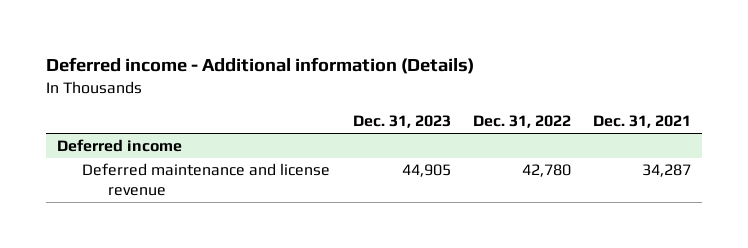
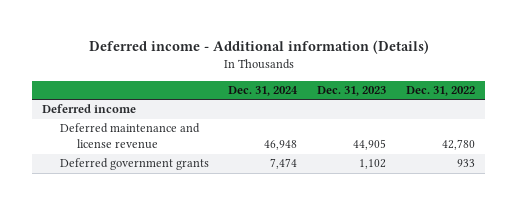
- | Dec. 31, 2023 | Dec. 31, 2022 | Dec. 31, 2021
+ | Dec. 31, 2024 | Dec. 31, 2023 | Dec. 31, 2022
+ Deferred government grants | 7,474 | 1,102 | 933

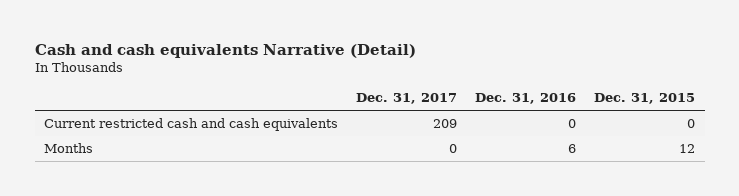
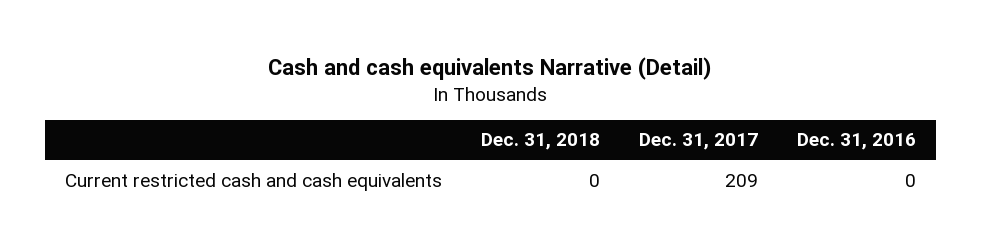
- | Dec. 31, 2017 | Dec. 31, 2016 | Dec. 31, 2015
+ | Dec. 31, 2018 | Dec. 31, 2017 | Dec. 31, 2016
- Months | 0 | 6 | 12

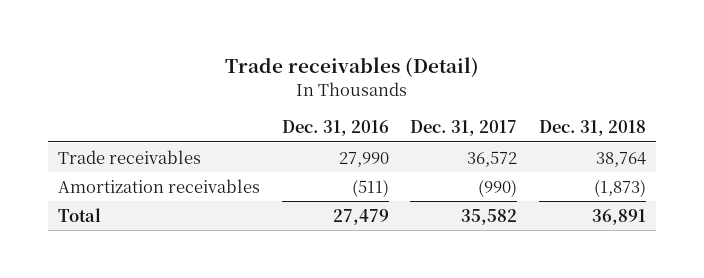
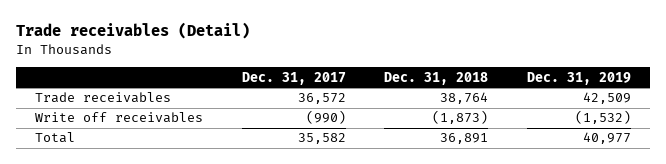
- | Dec. 31, 2016 | Dec. 31, 2017 | Dec. 31, 2018
+ | Dec. 31, 2017 | Dec. 31, 2018 | Dec. 31, 2019
- Amortization receivables | (511) | (990) | (1,873)
+ Write off receivables | (990) | (1,873) | (1,532)

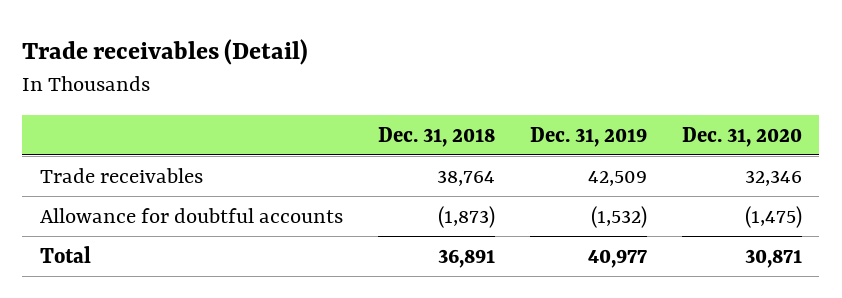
- | Dec. 31, 2017 | Dec. 31, 2018 | Dec. 31, 2019
+ | Dec. 31, 2018 | Dec. 31, 2019 | Dec. 31, 2020
- Write off receivables | (990) | (1,873) | (1,532)
+ Allowance for doubtful accounts | (1,873) | (1,532) | (1,475)

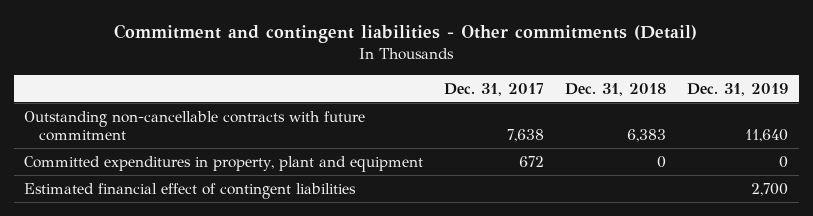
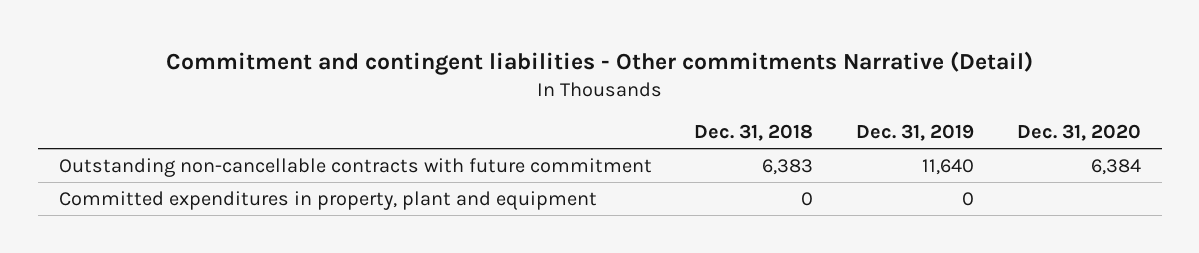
- Commitment and contingent liabilities - Other commitments (Detail)
+ Commitment and contingent liabilities - Other commitments Narrative (Detail)
- | Dec. 31, 2017 | Dec. 31, 2018 | Dec. 31, 2019
+ | Dec. 31, 2018 | Dec. 31, 2019 | Dec. 31, 2020
- Estimated financial effect of contingent liabilities | | | 2,700

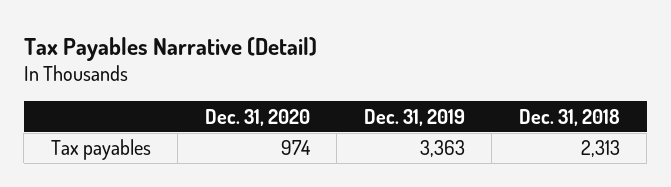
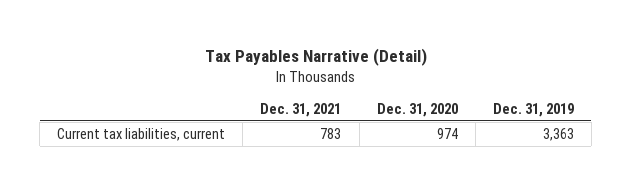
- | Dec. 31, 2020 | Dec. 31, 2019 | Dec. 31, 2018
+ | Dec. 31, 2021 | Dec. 31, 2020 | Dec. 31, 2019
- Tax payables | 974 | 3,363 | 2,313
+ Current tax liabilities, current | 783 | 974 | 3,363

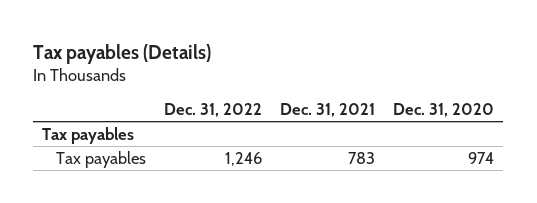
- Tax Payables Narrative (Detail)
+ Tax payables (Details)
- | Dec. 31, 2021 | Dec. 31, 2020 | Dec. 31, 2019
+ | Dec. 31, 2022 | Dec. 31, 2021 | Dec. 31, 2020
- Current tax liabilities, current | 783 | 974 | 3,363
+ Tax payables
+ Tax payables | 1,246 | 783 | 974

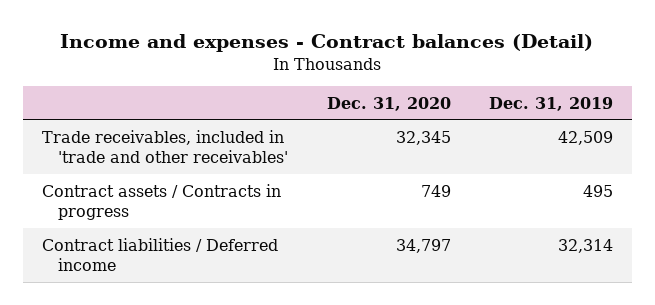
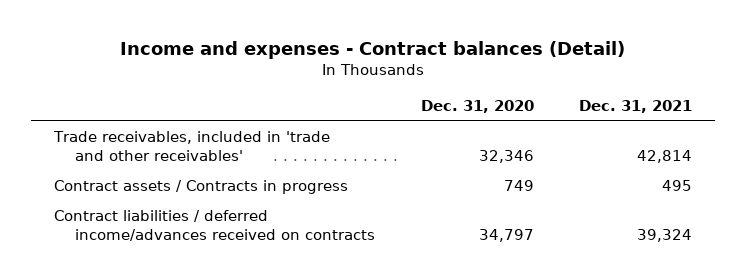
- | Dec. 31, 2020 | Dec. 31, 2019
+ | Dec. 31, 2020 | Dec. 31, 2021
- Trade receivables, included in 'trade and other receivables' | 32,345 | 42,509
+ Trade receivables, included in 'trade and other receivables' | 32,346 | 42,814
- Contract liabilities / Deferred income | 34,797 | 32,314
+ Contract liabilities / deferred income/advances received on contracts | 34,797 | 39,324

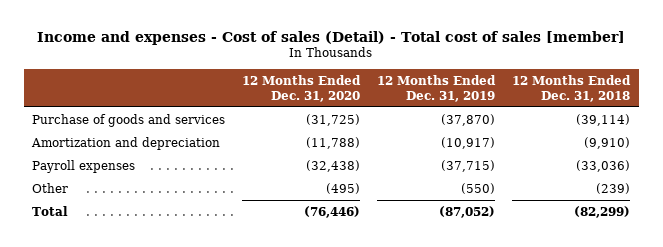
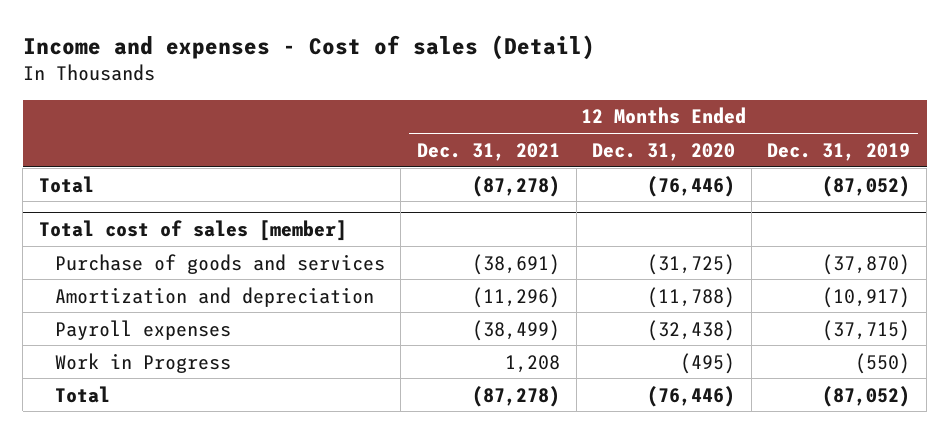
- Income and expenses - Cost of sales (Detail) - Total cost of sales [member]
+ Income and expenses - Cost of sales (Detail)
- | 12 Months Ended Dec. 31, 2020 | 12 Months Ended Dec. 31, 2019 | 12 Months Ended Dec. 31, 2018
+ | 12 Months Ended Dec. 31, 2021 | 12 Months Ended Dec. 31, 2020 | 12 Months Ended Dec. 31, 2019
+ Total | (87,278) | (76,446) | (87,052)
+ Total cost of sales [member]
- Other | (495) | (550) | (239)
+ Work in Progress | 1,208 | (495) | (550)

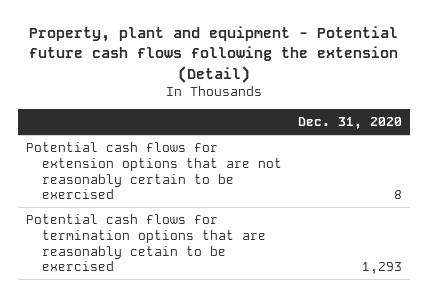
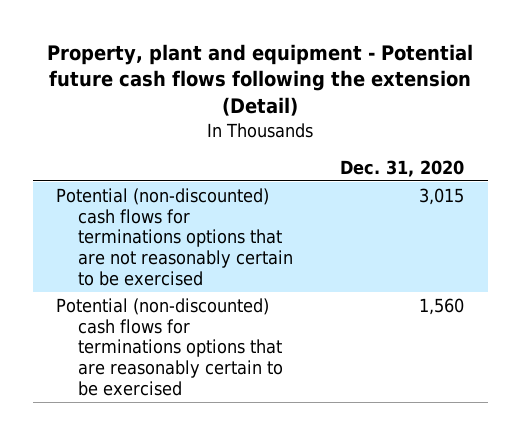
- Potential cash flows for extension options that are not reasonably certain to be exercised | 8
- Potential cash flows for termination options that are reasonably cetain to be exercised | 1,293
+ Potential (non-discounted) cash flows for terminations options that are not reasonably certain to be exercised | 3,015
+ Potential (non-discounted) cash flows for terminations options that are reasonably certain to be exercised | 1,560

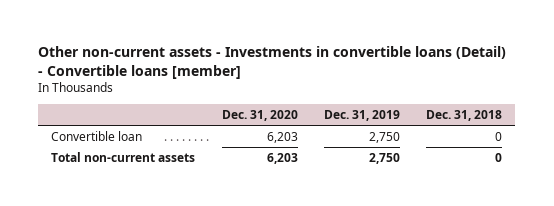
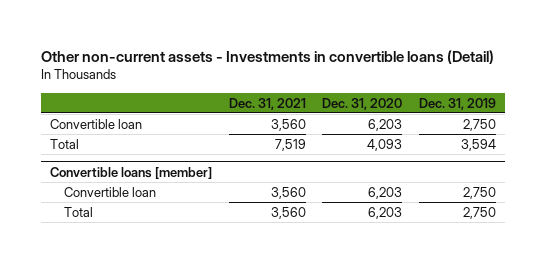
- Other non-current assets - Investments in convertible loans (Detail) - Convertible loans [member]
+ Other non-current assets - Investments in convertible loans (Detail)
- | Dec. 31, 2020 | Dec. 31, 2019 | Dec. 31, 2018
+ | Dec. 31, 2021 | Dec. 31, 2020 | Dec. 31, 2019
- Total non-current assets | 6,203 | 2,750 | 0
+ Total | 7,519 | 4,093 | 3,594
+ Convertible loans [member]
+ Convertible loan | 3,560 | 6,203 | 2,750
+ Total | 3,560 | 6,203 | 2,750

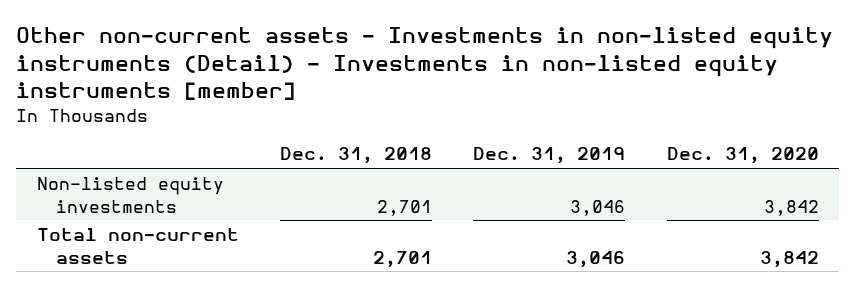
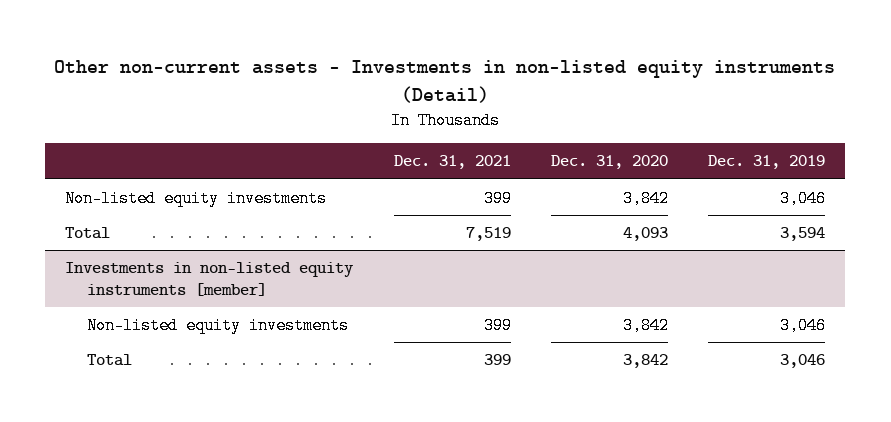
- Other non-current assets - Investments in non-listed equity instruments (Detail) - Investments in non-listed equity instruments [member]
+ Other non-current assets - Investments in non-listed equity instruments (Detail)
- | Dec. 31, 2018 | Dec. 31, 2019 | Dec. 31, 2020
+ | Dec. 31, 2021 | Dec. 31, 2020 | Dec. 31, 2019
- Total non-current assets | 2,701 | 3,046 | 3,842
+ Total | 7,519 | 4,093 | 3,594
+ Investments in non-listed equity instruments [member]
+ Non-listed equity investments | 399 | 3,842 | 3,046
+ Total | 399 | 3,842 | 3,046

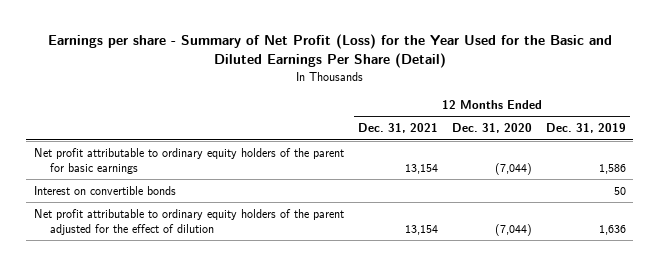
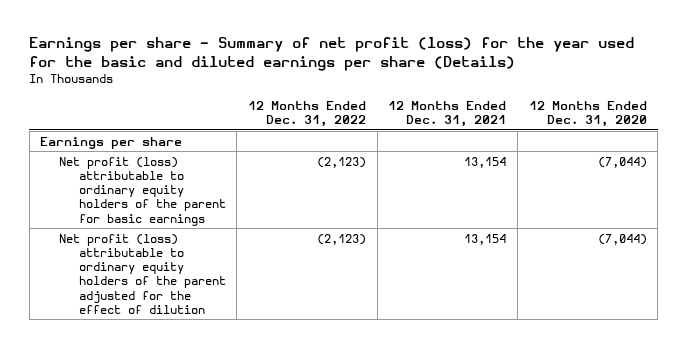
- Earnings per share - Summary of Net Profit (Loss) for the Year Used for the Basic and Diluted Earnings Per Share (Detail)
+ Earnings per share - Summary of net profit (loss) for the year used for the basic and diluted earnings per share (Details)
- | 12 Months Ended Dec. 31, 2021 | 12 Months Ended Dec. 31, 2020 | 12 Months Ended Dec. 31, 2019
+ | 12 Months Ended Dec. 31, 2022 | 12 Months Ended Dec. 31, 2021 | 12 Months Ended Dec. 31, 2020
- Net profit attributable to ordinary equity holders of the parent for basic earnings | 13,154 | (7,044) | 1,586
- Interest on convertible bonds | | | 50
- Net profit attributable to ordinary equity holders of the parent adjusted for the effect of dilution | 13,154 | (7,044) | 1,636
+ Earnings per share
+ Net profit (loss) attributable to ordinary equity holders of the parent for basic earnings | (2,123) | 13,154 | (7,044)
+ Net profit (loss) attributable to ordinary equity holders of the parent adjusted for the effect of dilution | (2,123) | 13,154 | (7,044)

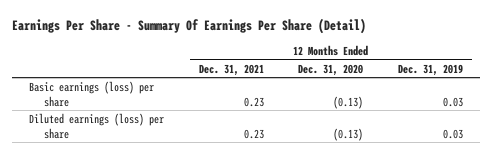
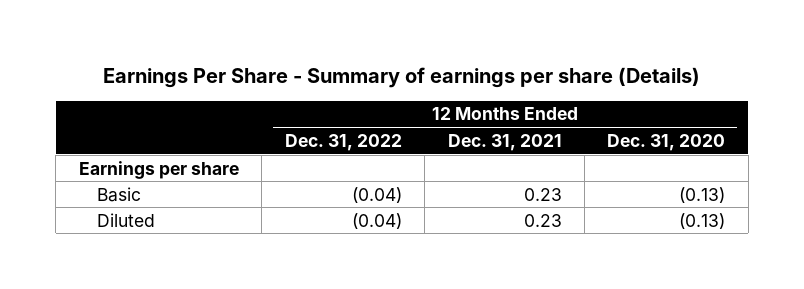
- Earnings Per Share - Summary Of Earnings Per Share (Detail)
+ Earnings Per Share - Summary of earnings per share (Details)
- | 12 Months Ended Dec. 31, 2021 | 12 Months Ended Dec. 31, 2020 | 12 Months Ended Dec. 31, 2019
+ | 12 Months Ended Dec. 31, 2022 | 12 Months Ended Dec. 31, 2021 | 12 Months Ended Dec. 31, 2020
- Basic earnings (loss) per share | 0.23 | (0.13) | 0.03
- Diluted earnings (loss) per share | 0.23 | (0.13) | 0.03
+ Earnings per share
+ Basic | (0.04) | 0.23 | (0.13)
+ Diluted | (0.04) | 0.23 | (0.13)

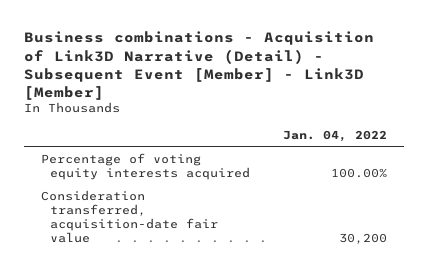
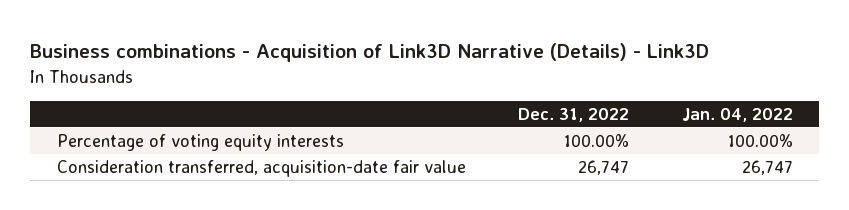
- Business combinations - Acquisition of Link3D Narrative (Detail) - Subsequent Event [Member] - Link3D [Member]
+ Business combinations - Acquisition of Link3D Narrative (Details) - Link3D
- | Jan. 04, 2022
+ | Dec. 31, 2022 | Jan. 04, 2022
- Percentage of voting equity interests acquired | 100.00%
- Consideration transferred, acquisition-date fair value | 30,200
+ Percentage of voting equity interests | 100.00% | 100.00%
+ Consideration transferred, acquisition-date fair value | 26,747 | 26,747

